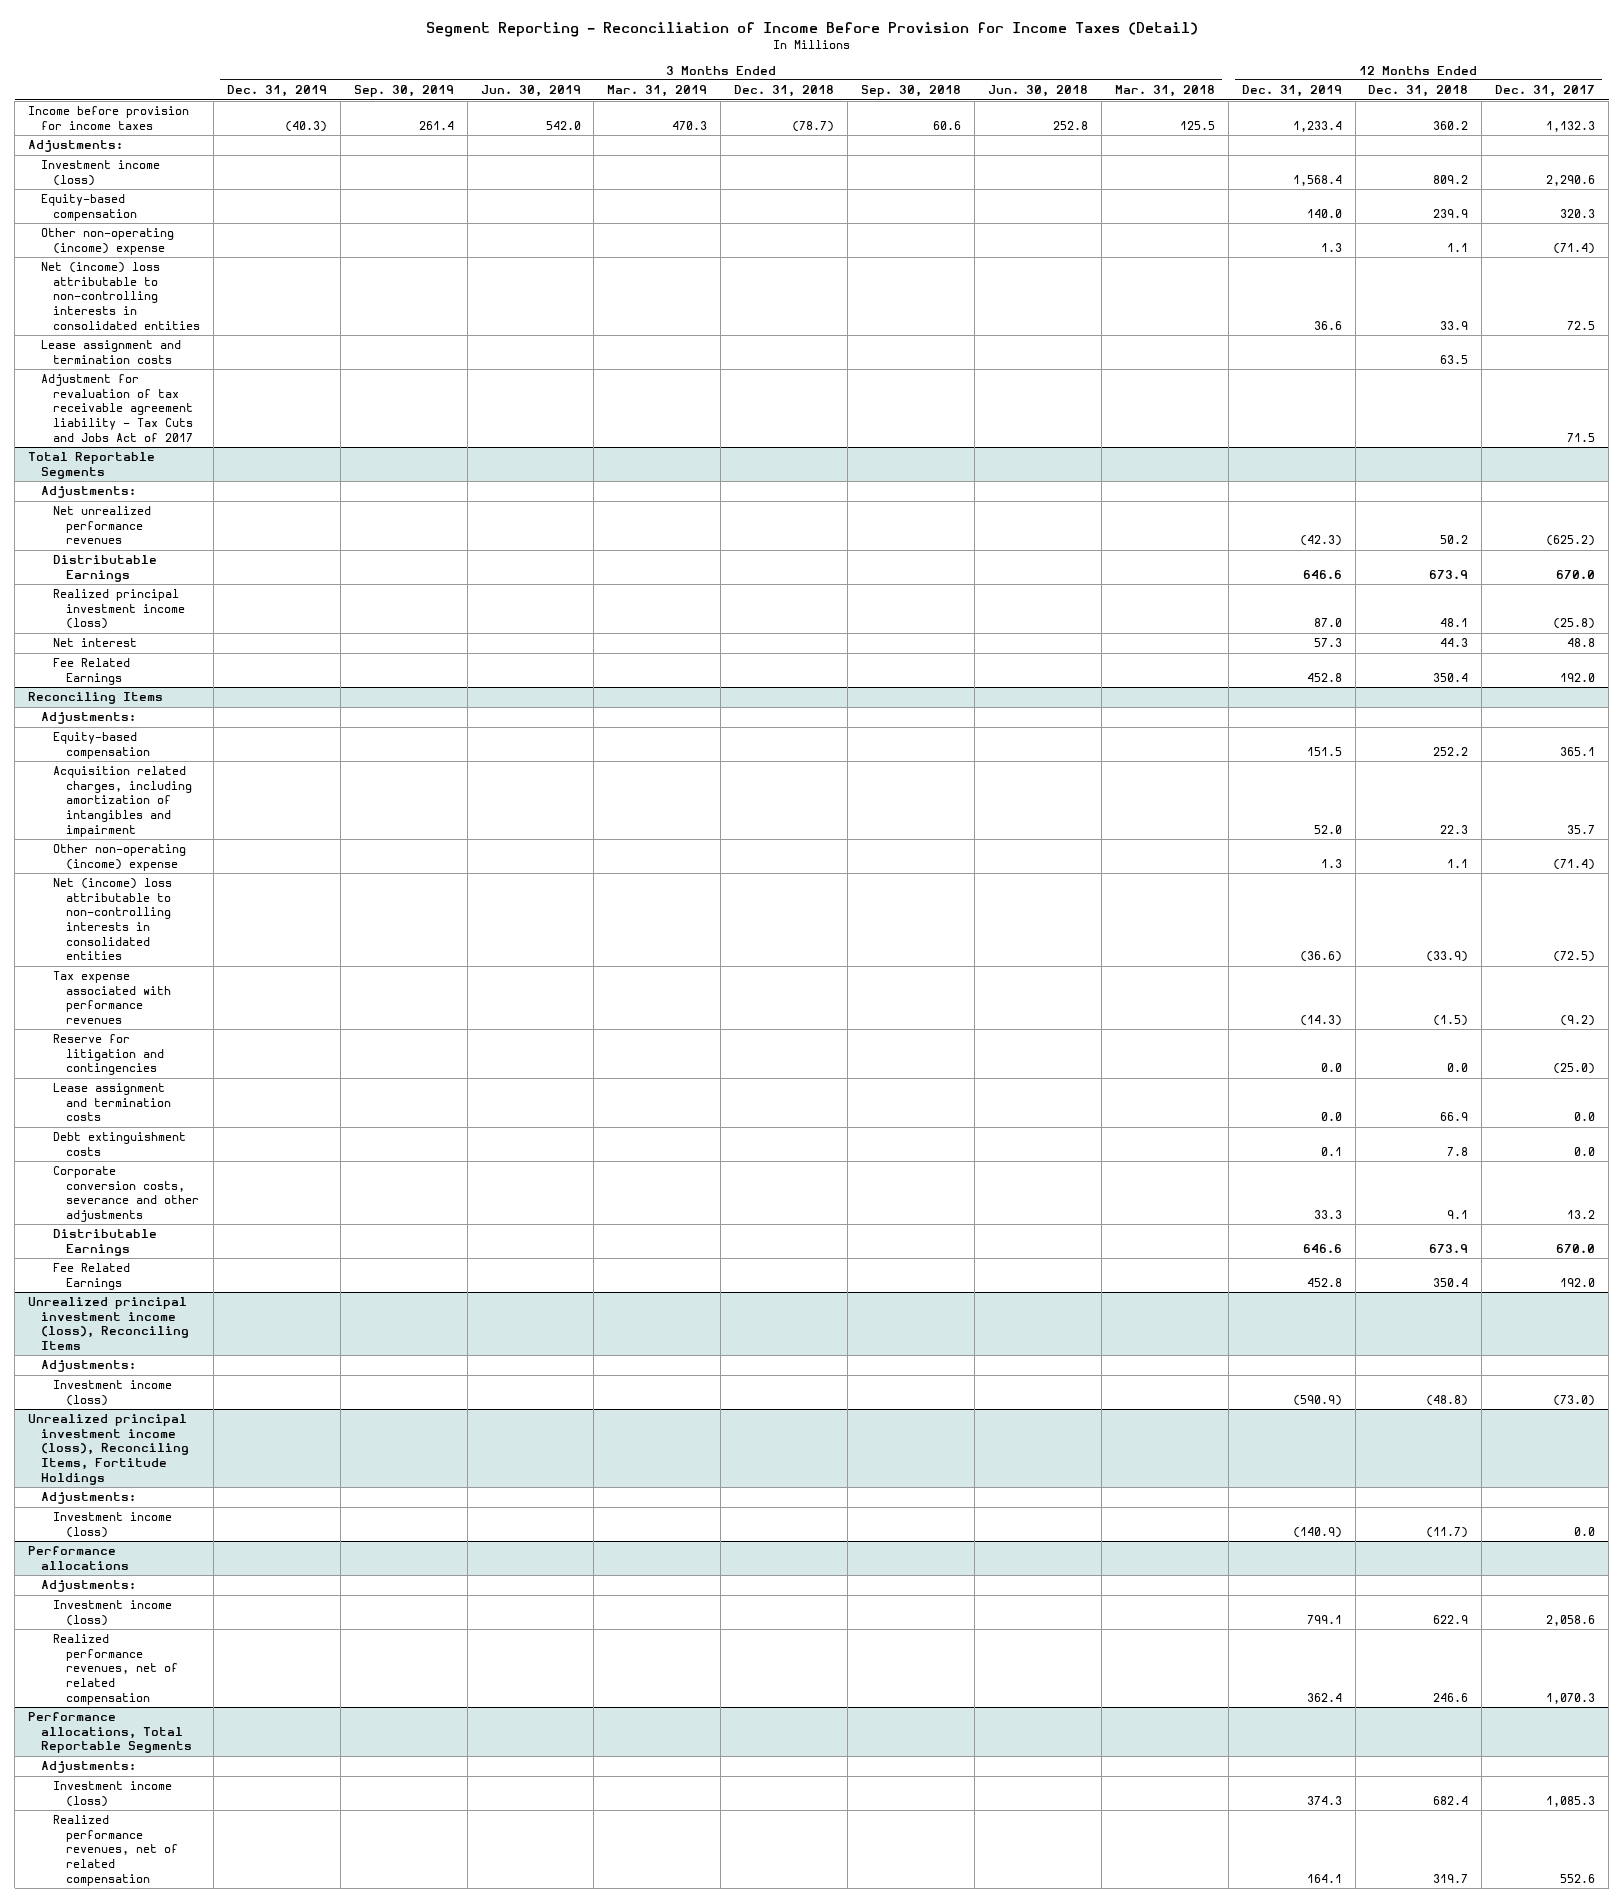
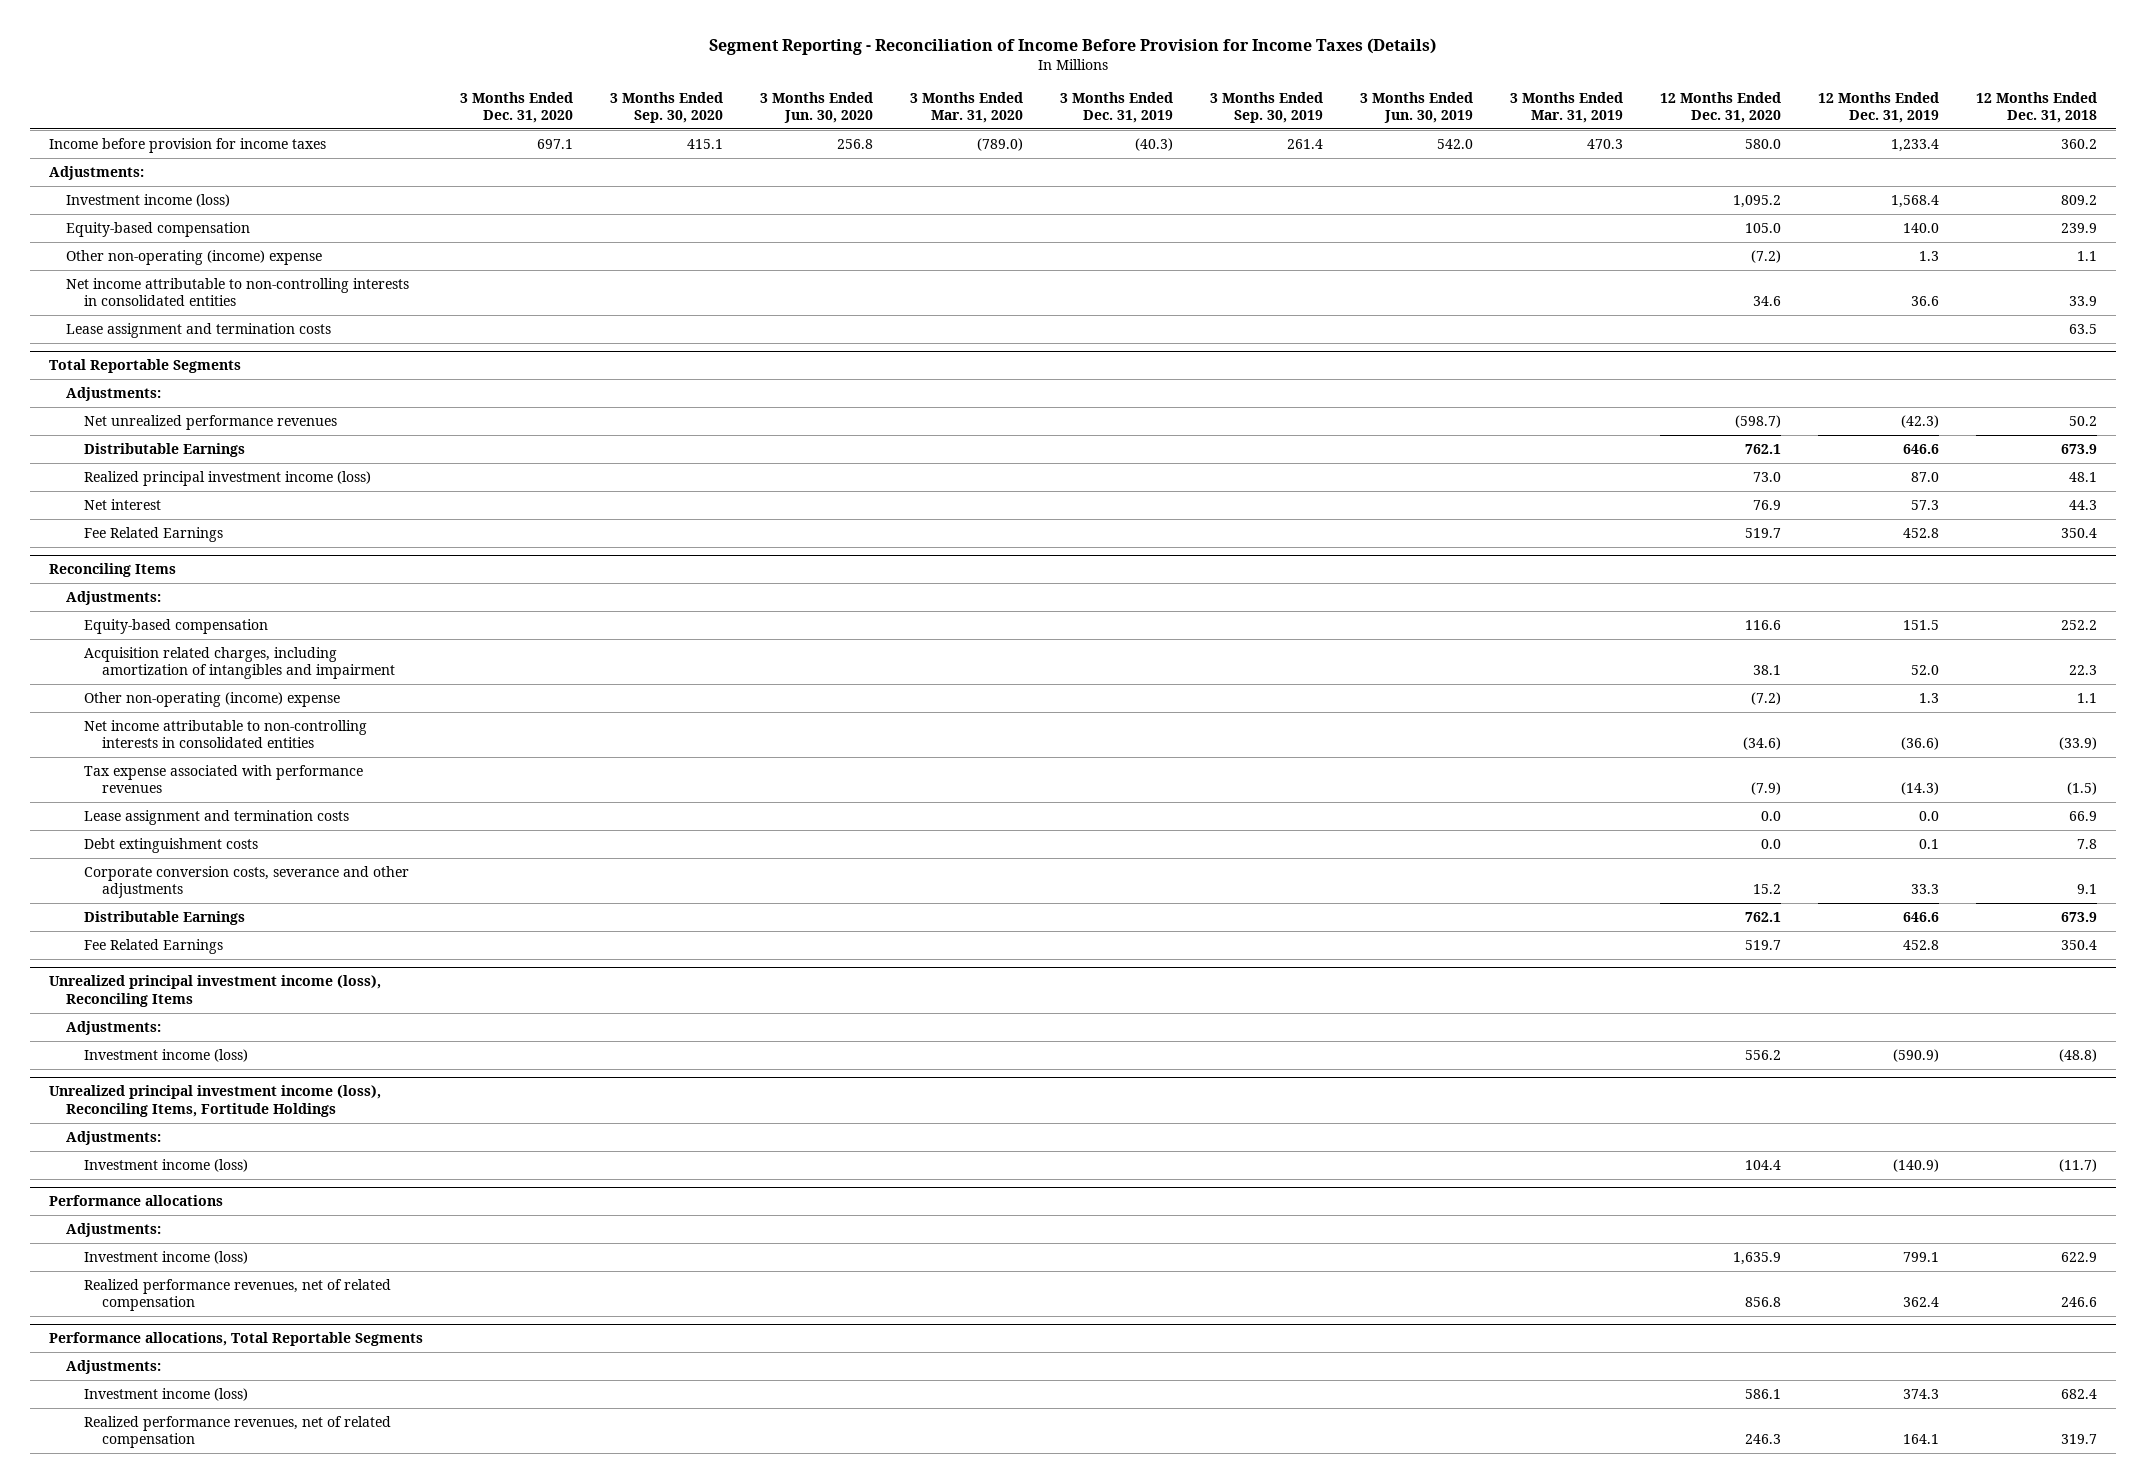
- Segment Reporting - Reconciliation of Income Before Provision for Income Taxes (Detail)
+ Segment Reporting - Reconciliation of Income Before Provision for Income Taxes (Details)
- | 3 Months Ended Dec. 31, 2019 | 3 Months Ended Sep. 30, 2019 | 3 Months Ended Jun. 30, 2019 | 3 Months Ended Mar. 31, 2019 | 3 Months Ended Dec. 31, 2018 | 3 Months Ended Sep. 30, 2018 | 3 Months Ended Jun. 30, 2018 | 3 Months Ended Mar. 31, 2018 | 12 Months Ended Dec. 31, 2019 | 12 Months Ended Dec. 31, 2018 | 12 Months Ended Dec. 31, 2017
+ | 3 Months Ended Dec. 31, 2020 | 3 Months Ended Sep. 30, 2020 | 3 Months Ended Jun. 30, 2020 | 3 Months Ended Mar. 31, 2020 | 3 Months Ended Dec. 31, 2019 | 3 Months Ended Sep. 30, 2019 | 3 Months Ended Jun. 30, 2019 | 3 Months Ended Mar. 31, 2019 | 12 Months Ended Dec. 31, 2020 | 12 Months Ended Dec. 31, 2019 | 12 Months Ended Dec. 31, 2018
- Net (income) loss attributable to non-controlling interests in consolidated entities | | | | | | | | | 36.6 | 33.9 | 72.5
+ Net income attributable to non-controlling interests in consolidated entities | | | | | | | | | 34.6 | 36.6 | 33.9
- Adjustment for revaluation of tax receivable agreement liability - Tax Cuts and Jobs Act of 2017 | | | | | | | | | | | 71.5
@ Reconciling Items
- Net (income) loss attributable to non-controlling interests in consolidated entities | | | | | | | | | (36.6) | (33.9) | (72.5)
+ Net income attributable to non-controlling interests in consolidated entities | | | | | | | | | (34.6) | (36.6) | (33.9)
- Reserve for litigation and contingencies | | | | | | | | | 0.0 | 0.0 | (25.0)

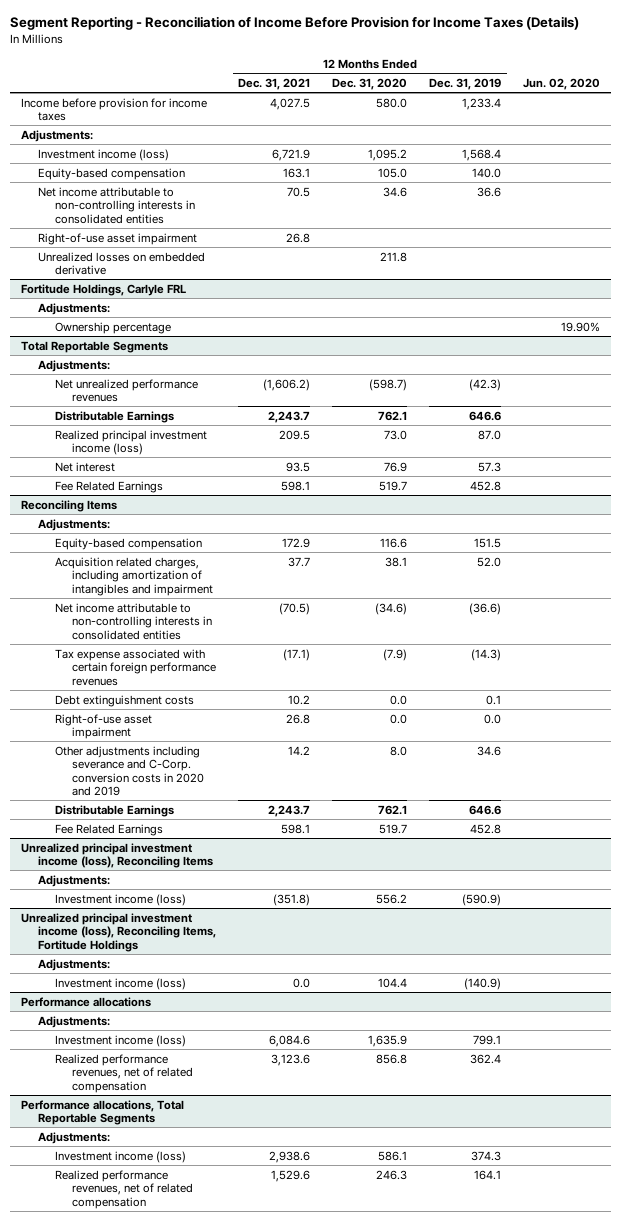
- | 3 Months Ended Dec. 31, 2020 | 3 Months Ended Sep. 30, 2020 | 3 Months Ended Jun. 30, 2020 | 3 Months Ended Mar. 31, 2020 | 3 Months Ended Dec. 31, 2019 | 3 Months Ended Sep. 30, 2019 | 3 Months Ended Jun. 30, 2019 | 3 Months Ended Mar. 31, 2019 | 12 Months Ended Dec. 31, 2020 | 12 Months Ended Dec. 31, 2019 | 12 Months Ended Dec. 31, 2018
+ | 12 Months Ended Dec. 31, 2021 | 12 Months Ended Dec. 31, 2020 | 12 Months Ended Dec. 31, 2019 | Jun. 02, 2020
- Other non-operating (income) expense | | | | | | | | | (7.2) | 1.3 | 1.1
- Lease assignment and termination costs | | | | | | | | | | | 63.5
+ Right-of-use asset impairment | 26.8 | | |
+ Unrealized losses on embedded derivative | | 211.8 | |
+ Fortitude Holdings, Carlyle FRL
+ Adjustments:
+ Ownership percentage | | | | 19.90%
@ Reconciling Items
- Other non-operating (income) expense | | | | | | | | | (7.2) | 1.3 | 1.1
- Tax expense associated with performance revenues | | | | | | | | | (7.9) | (14.3) | (1.5)
- Lease assignment and termination costs | | | | | | | | | 0.0 | 0.0 | 66.9
+ Tax expense associated with certain foreign performance revenues | (17.1) | (7.9) | (14.3) |
- Corporate conversion costs, severance and other adjustments | | | | | | | | | 15.2 | 33.3 | 9.1
+ Right-of-use asset impairment | 26.8 | 0.0 | 0.0 |
+ Other adjustments including severance and C-Corp. conversion costs in 2020 and 2019 | 14.2 | 8.0 | 34.6 |

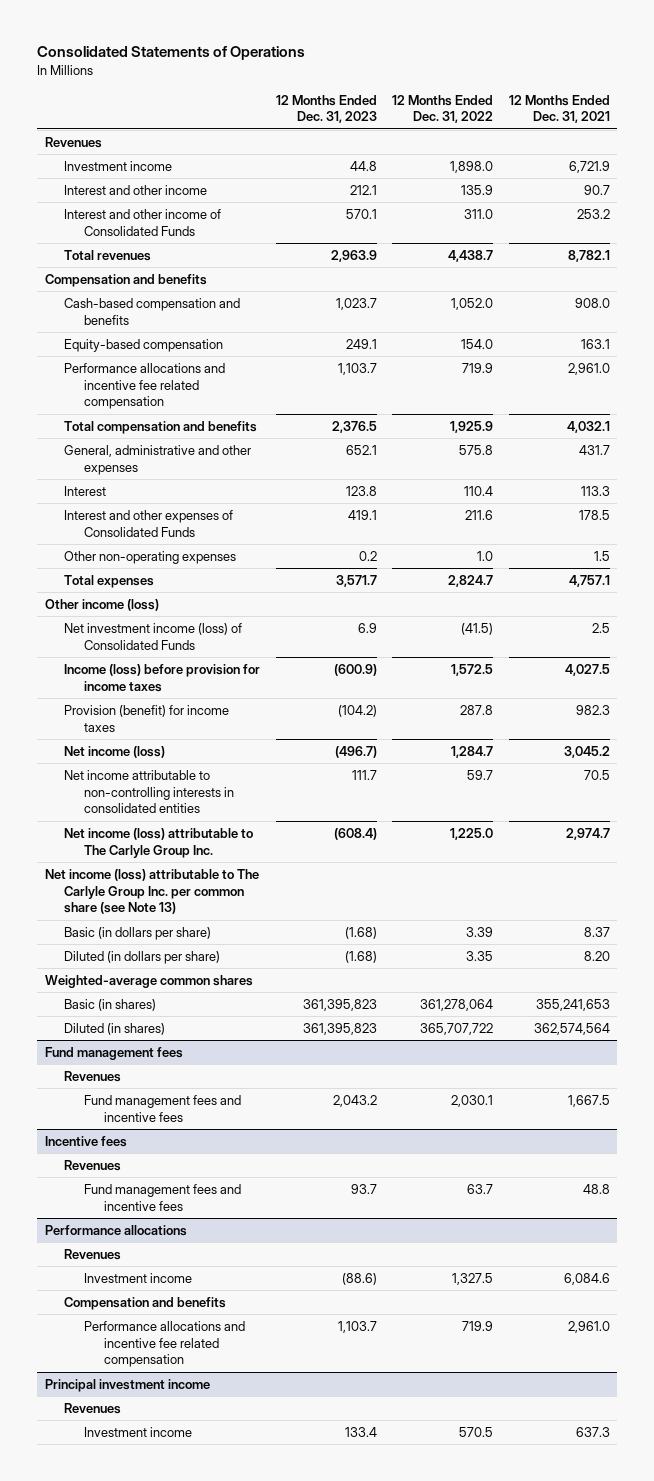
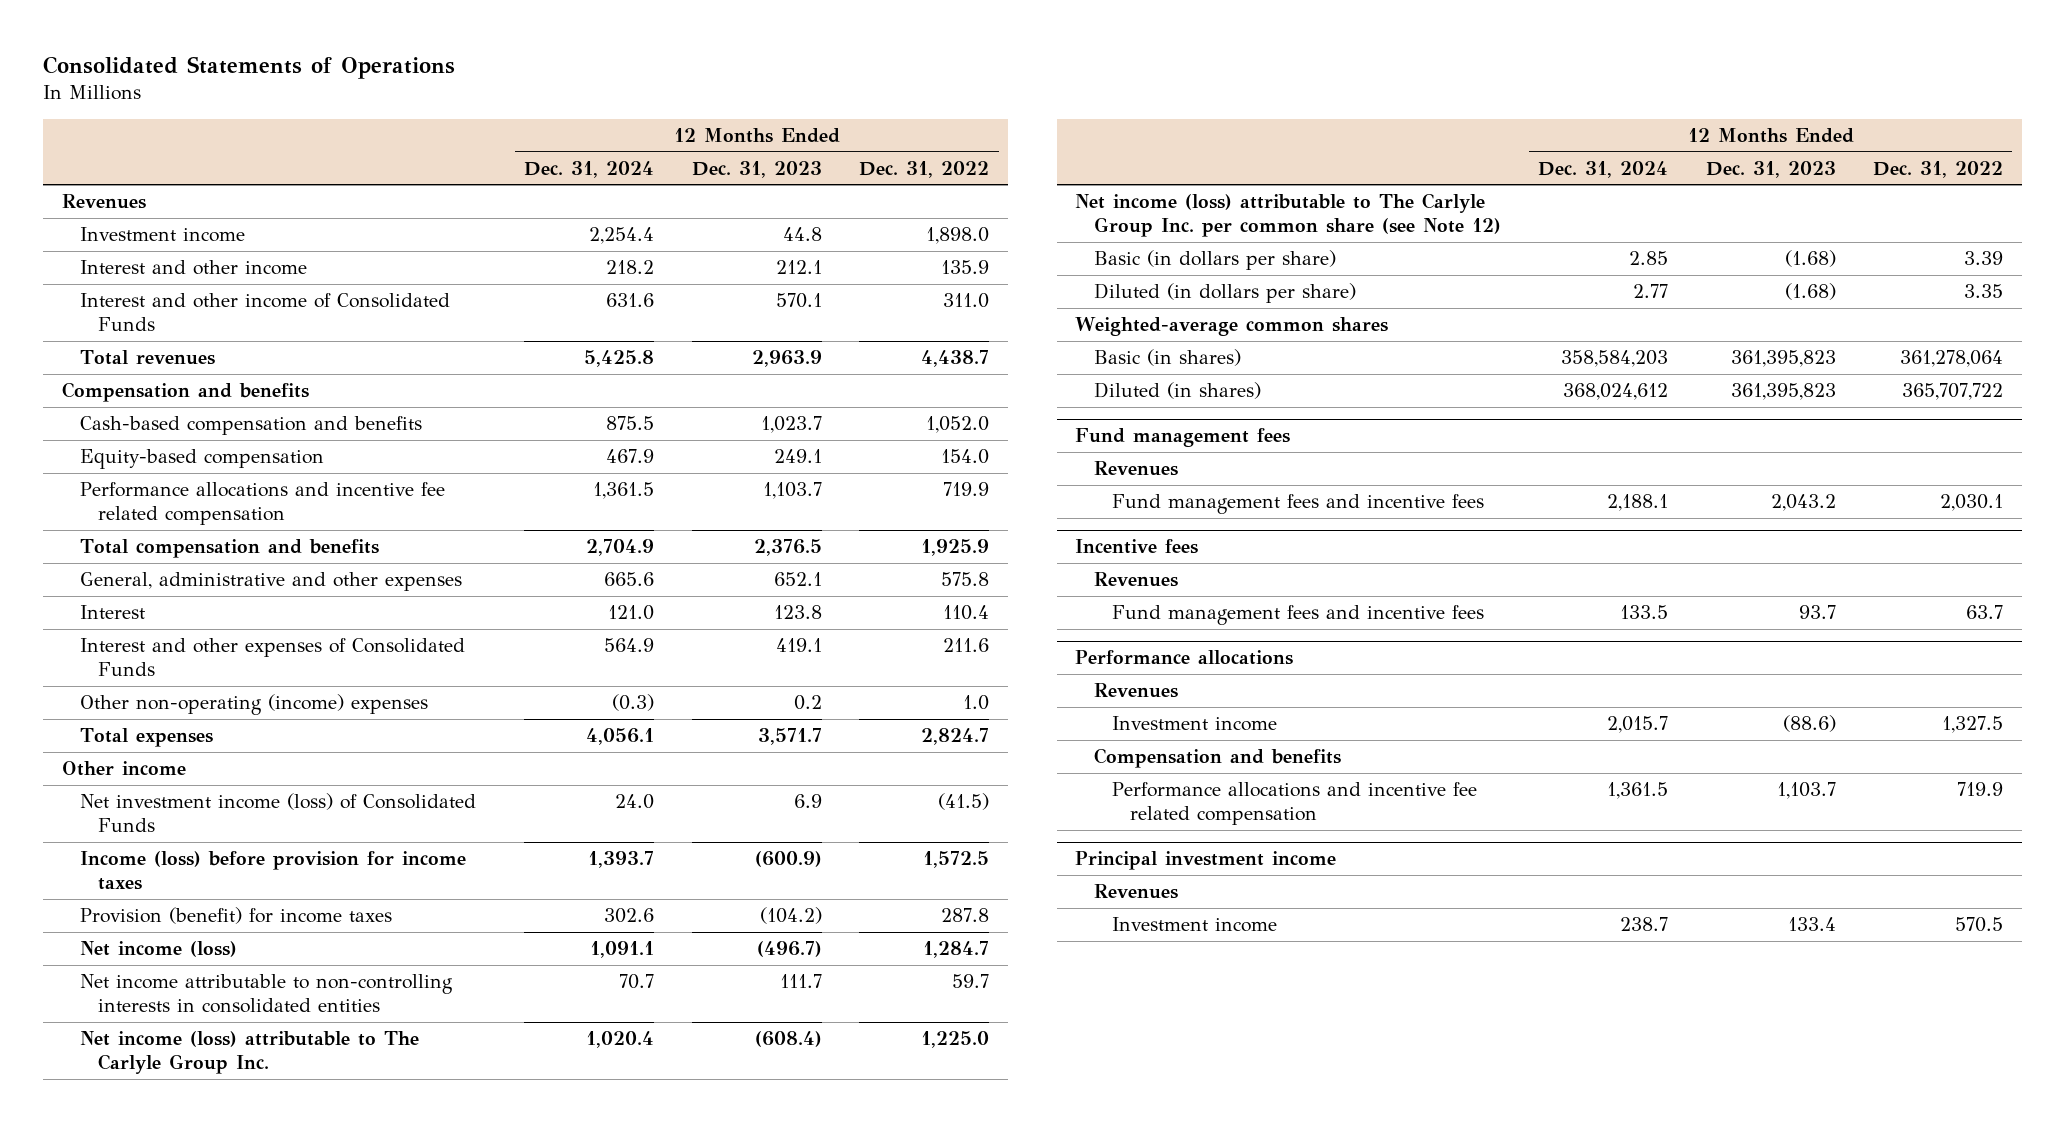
- | 12 Months Ended Dec. 31, 2023 | 12 Months Ended Dec. 31, 2022 | 12 Months Ended Dec. 31, 2021
+ | 12 Months Ended Dec. 31, 2024 | 12 Months Ended Dec. 31, 2023 | 12 Months Ended Dec. 31, 2022
- Other non-operating expenses | 0.2 | 1.0 | 1.5
+ Other non-operating (income) expenses | (0.3) | 0.2 | 1.0
- Other income (loss)
+ Other income
- Net income (loss) attributable to The Carlyle Group Inc. per common share (see Note 13)
+ Net income (loss) attributable to The Carlyle Group Inc. per common share (see Note 12)

